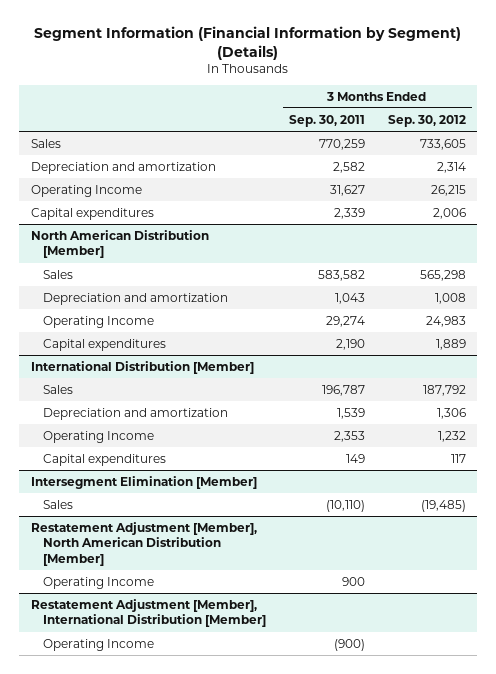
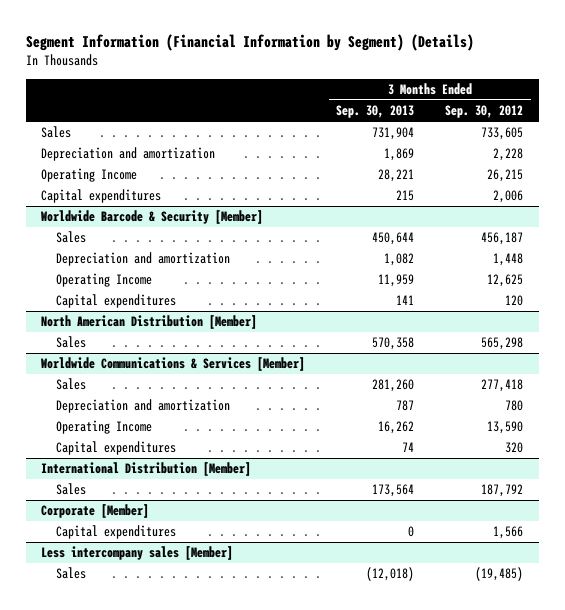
- | 3 Months Ended Sep. 30, 2011 | 3 Months Ended Sep. 30, 2012
+ | 3 Months Ended Sep. 30, 2013 | 3 Months Ended Sep. 30, 2012
- Depreciation and amortization | 2,582 | 2,314
+ Depreciation and amortization | 1,869 | 2,228
+ Worldwide Barcode & Security [Member]
+ Sales | 450,644 | 456,187
+ Depreciation and amortization | 1,082 | 1,448
+ Operating Income | 11,959 | 12,625
+ Capital expenditures | 141 | 120
@ North American Distribution [Member]
- Depreciation and amortization | 1,043 | 1,008
- Operating Income | 29,274 | 24,983
- Capital expenditures | 2,190 | 1,889
+ Worldwide Communications & Services [Member]
+ Sales | 281,260 | 277,418
+ Depreciation and amortization | 787 | 780
+ Operating Income | 16,262 | 13,590
+ Capital expenditures | 74 | 320
@ International Distribution [Member]
- Depreciation and amortization | 1,539 | 1,306
- Operating Income | 2,353 | 1,232
- Capital expenditures | 149 | 117
- Intersegment Elimination [Member]
+ Corporate [Member]
+ Capital expenditures | 0 | 1,566
+ Less intercompany sales [Member]
- Restatement Adjustment [Member], North American Distribution [Member]
- Operating Income | 900 |
- Restatement Adjustment [Member], International Distribution [Member]
- Operating Income | (900) |

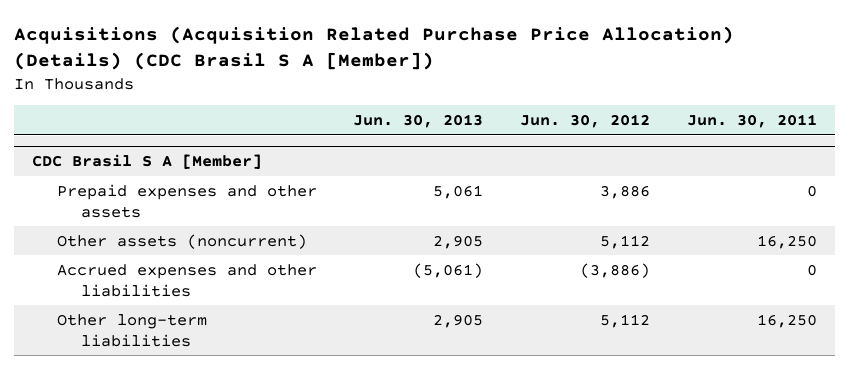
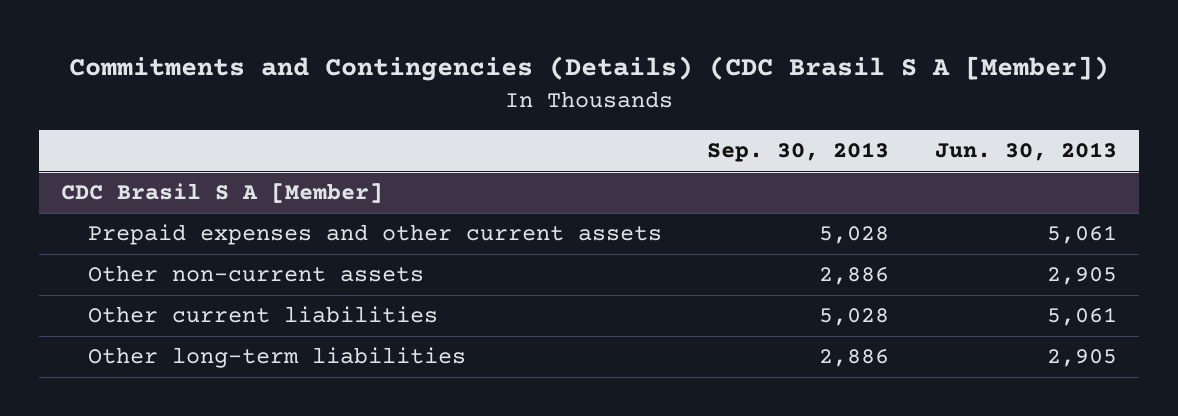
- Acquisitions (Acquisition Related Purchase Price Allocation) (Details) (CDC Brasil S A [Member])
+ Commitments and Contingencies (Details) (CDC Brasil S A [Member])
- | Jun. 30, 2013 | Jun. 30, 2012 | Jun. 30, 2011
+ | Sep. 30, 2013 | Jun. 30, 2013
@ CDC Brasil S A [Member]
- Prepaid expenses and other assets | 5,061 | 3,886 | 0
- Other assets (noncurrent) | 2,905 | 5,112 | 16,250
- Accrued expenses and other liabilities | (5,061) | (3,886) | 0
+ Prepaid expenses and other current assets | 5,028 | 5,061
+ Other non-current assets | 2,886 | 2,905
+ Other current liabilities | 5,028 | 5,061

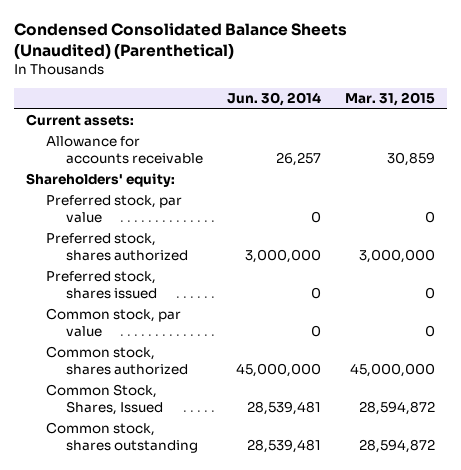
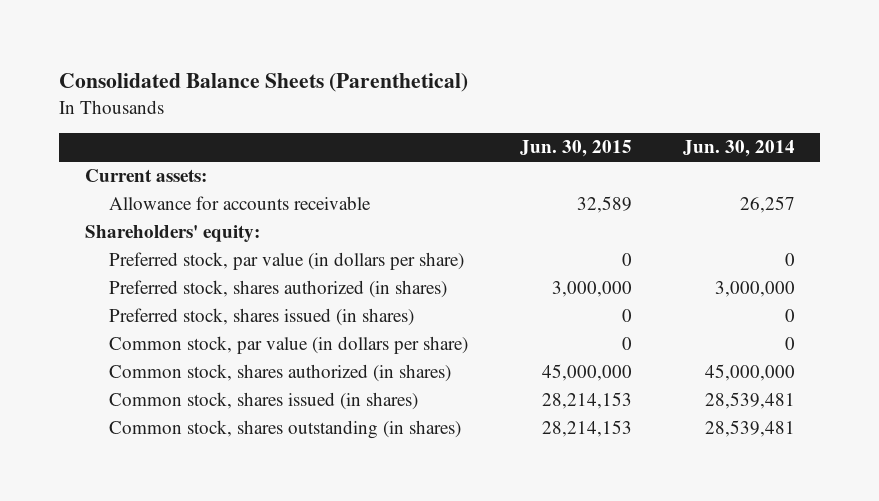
- Condensed Consolidated Balance Sheets (Unaudited) (Parenthetical)
+ Consolidated Balance Sheets (Parenthetical)
- | Jun. 30, 2014 | Mar. 31, 2015
+ | Jun. 30, 2015 | Jun. 30, 2014
- Preferred stock, par value | 0 | 0
- Preferred stock, shares authorized | 3,000,000 | 3,000,000
- Preferred stock, shares issued | 0 | 0
- Common stock, par value | 0 | 0
- Common stock, shares authorized | 45,000,000 | 45,000,000
- Common Stock, Shares, Issued | 28,539,481 | 28,594,872
- Common stock, shares outstanding | 28,539,481 | 28,594,872
+ Preferred stock, par value (in dollars per share) | 0 | 0
+ Preferred stock, shares authorized (in shares) | 3,000,000 | 3,000,000
+ Preferred stock, shares issued (in shares) | 0 | 0
+ Common stock, par value (in dollars per share) | 0 | 0
+ Common stock, shares authorized (in shares) | 45,000,000 | 45,000,000
+ Common stock, shares issued (in shares) | 28,214,153 | 28,539,481
+ Common stock, shares outstanding (in shares) | 28,214,153 | 28,539,481

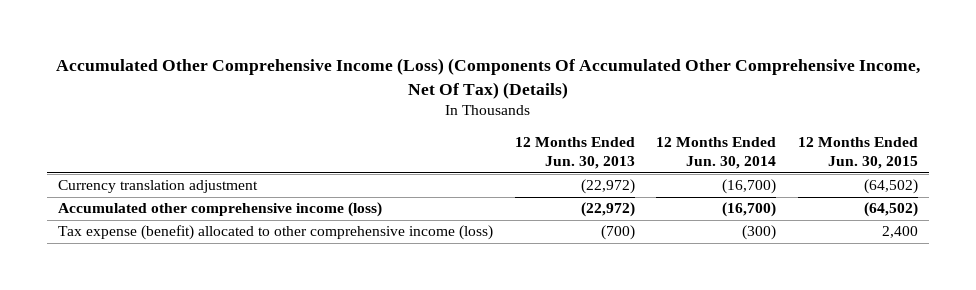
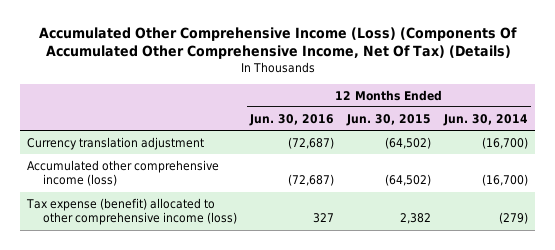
- | 12 Months Ended Jun. 30, 2013 | 12 Months Ended Jun. 30, 2014 | 12 Months Ended Jun. 30, 2015
+ | 12 Months Ended Jun. 30, 2016 | 12 Months Ended Jun. 30, 2015 | 12 Months Ended Jun. 30, 2014
- Tax expense (benefit) allocated to other comprehensive income (loss) | (700) | (300) | 2,400
+ Tax expense (benefit) allocated to other comprehensive income (loss) | 327 | 2,382 | (279)

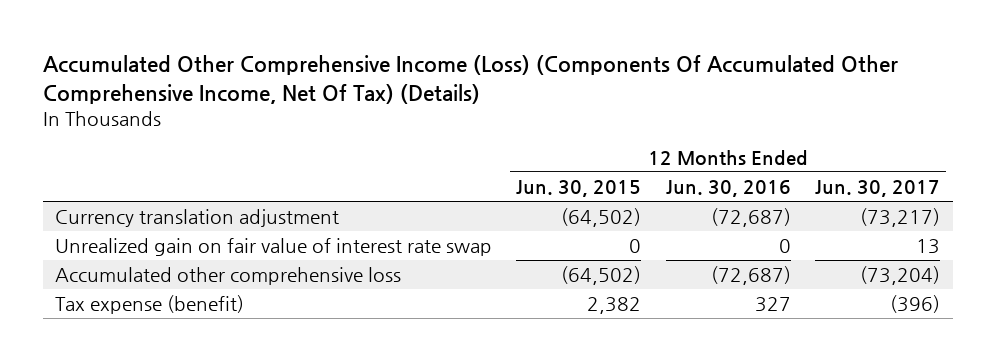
- | 12 Months Ended Jun. 30, 2016 | 12 Months Ended Jun. 30, 2015 | 12 Months Ended Jun. 30, 2014
+ | 12 Months Ended Jun. 30, 2015 | 12 Months Ended Jun. 30, 2016 | 12 Months Ended Jun. 30, 2017
- Accumulated other comprehensive income (loss) | (72,687) | (64,502) | (16,700)
- Tax expense (benefit) allocated to other comprehensive income (loss) | 327 | 2,382 | (279)
+ Unrealized gain on fair value of interest rate swap | 0 | 0 | 13
+ Accumulated other comprehensive loss | (64,502) | (72,687) | (73,204)
+ Tax expense (benefit) | 2,382 | 327 | (396)

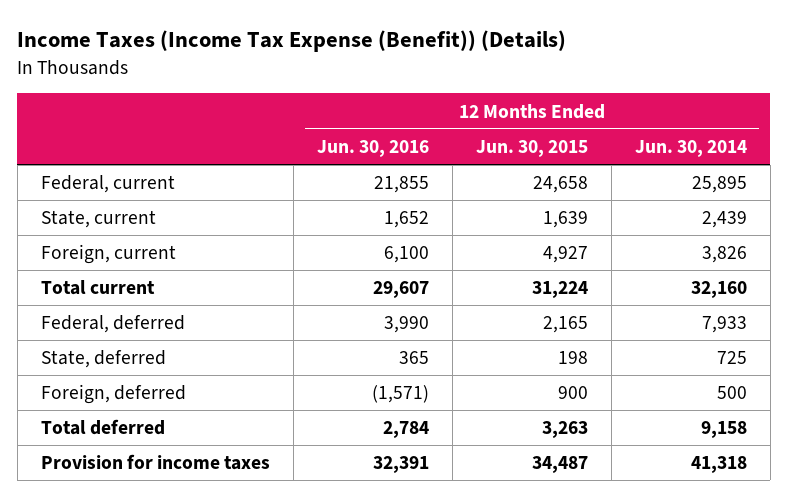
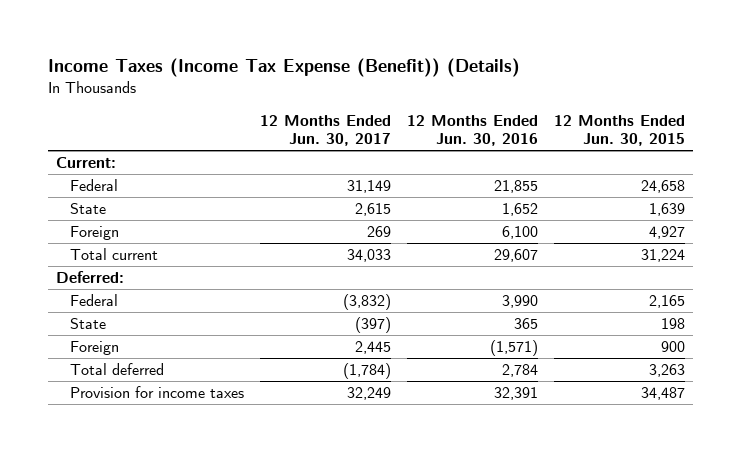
- | 12 Months Ended Jun. 30, 2016 | 12 Months Ended Jun. 30, 2015 | 12 Months Ended Jun. 30, 2014
+ | 12 Months Ended Jun. 30, 2017 | 12 Months Ended Jun. 30, 2016 | 12 Months Ended Jun. 30, 2015
- Federal, current | 21,855 | 24,658 | 25,895
- State, current | 1,652 | 1,639 | 2,439
- Foreign, current | 6,100 | 4,927 | 3,826
+ Current:
+ Federal | 31,149 | 21,855 | 24,658
+ State | 2,615 | 1,652 | 1,639
+ Foreign | 269 | 6,100 | 4,927
- Federal, deferred | 3,990 | 2,165 | 7,933
- State, deferred | 365 | 198 | 725
- Foreign, deferred | (1,571) | 900 | 500
+ Deferred:
+ Federal | (3,832) | 3,990 | 2,165
+ State | (397) | 365 | 198
+ Foreign | 2,445 | (1,571) | 900

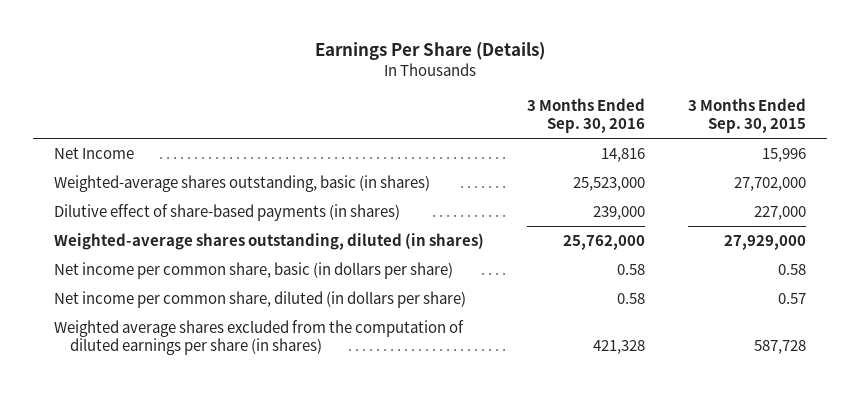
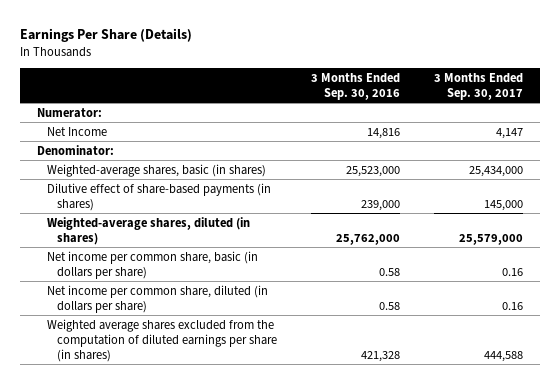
- | 3 Months Ended Sep. 30, 2016 | 3 Months Ended Sep. 30, 2015
+ | 3 Months Ended Sep. 30, 2016 | 3 Months Ended Sep. 30, 2017
+ Numerator:
- Weighted-average shares outstanding, basic (in shares) | 25,523,000 | 27,702,000
+ Denominator:
+ Weighted-average shares, basic (in shares) | 25,523,000 | 25,434,000
- Weighted-average shares outstanding, diluted (in shares) | 25,762,000 | 27,929,000
+ Weighted-average shares, diluted (in shares) | 25,762,000 | 25,579,000

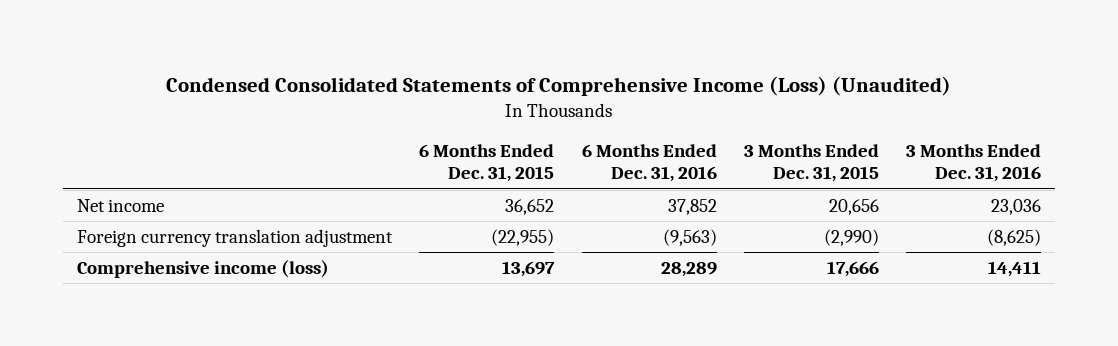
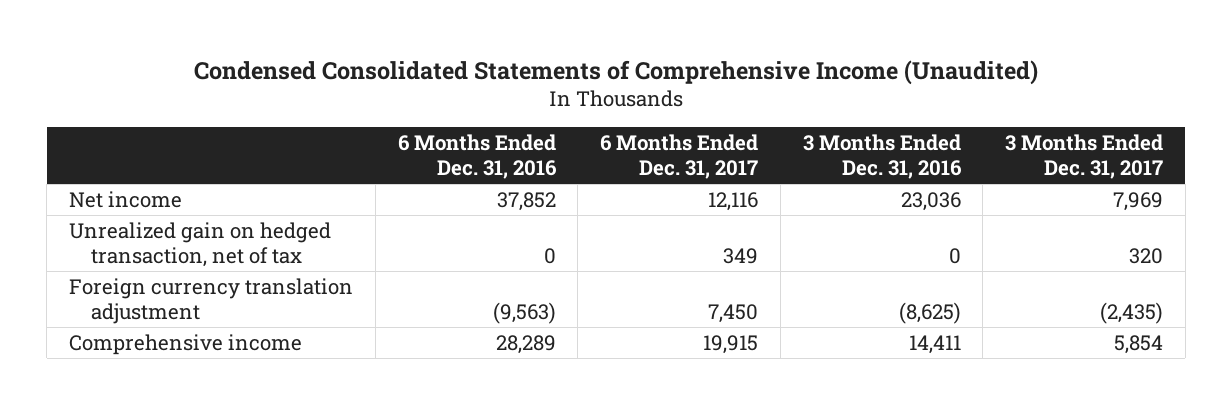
- Condensed Consolidated Statements of Comprehensive Income (Loss) (Unaudited)
+ Condensed Consolidated Statements of Comprehensive Income (Unaudited)
- | 6 Months Ended Dec. 31, 2015 | 6 Months Ended Dec. 31, 2016 | 3 Months Ended Dec. 31, 2015 | 3 Months Ended Dec. 31, 2016
+ | 6 Months Ended Dec. 31, 2016 | 6 Months Ended Dec. 31, 2017 | 3 Months Ended Dec. 31, 2016 | 3 Months Ended Dec. 31, 2017
+ Unrealized gain on hedged transaction, net of tax | 0 | 349 | 0 | 320
- Comprehensive income (loss) | 13,697 | 28,289 | 17,666 | 14,411
+ Comprehensive income | 28,289 | 19,915 | 14,411 | 5,854

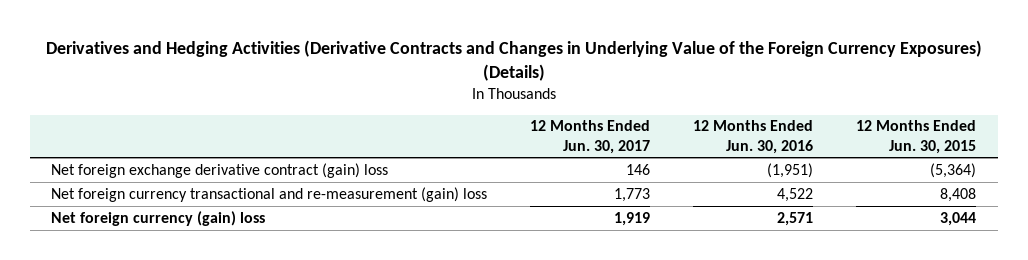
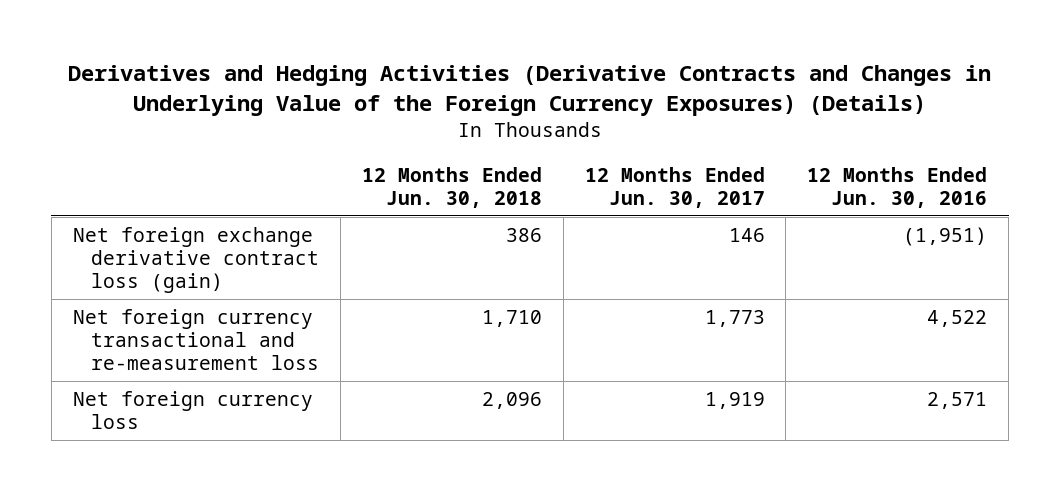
- | 12 Months Ended Jun. 30, 2017 | 12 Months Ended Jun. 30, 2016 | 12 Months Ended Jun. 30, 2015
+ | 12 Months Ended Jun. 30, 2018 | 12 Months Ended Jun. 30, 2017 | 12 Months Ended Jun. 30, 2016
- Net foreign exchange derivative contract (gain) loss | 146 | (1,951) | (5,364)
- Net foreign currency transactional and re-measurement (gain) loss | 1,773 | 4,522 | 8,408
- Net foreign currency (gain) loss | 1,919 | 2,571 | 3,044
+ Net foreign exchange derivative contract loss (gain) | 386 | 146 | (1,951)
+ Net foreign currency transactional and re-measurement loss | 1,710 | 1,773 | 4,522
+ Net foreign currency loss | 2,096 | 1,919 | 2,571

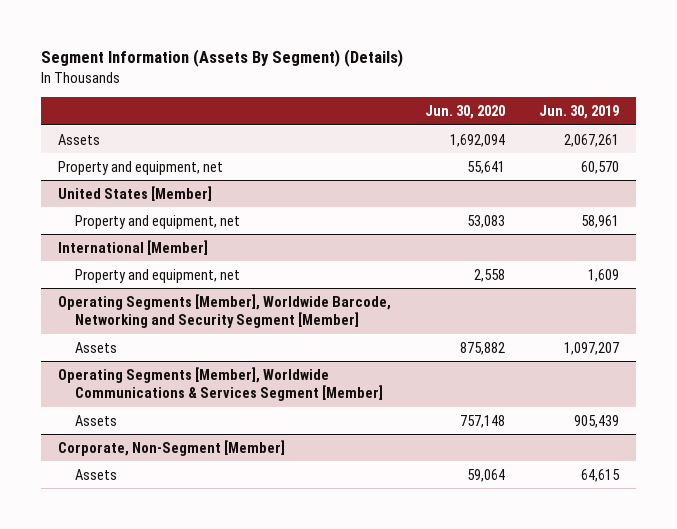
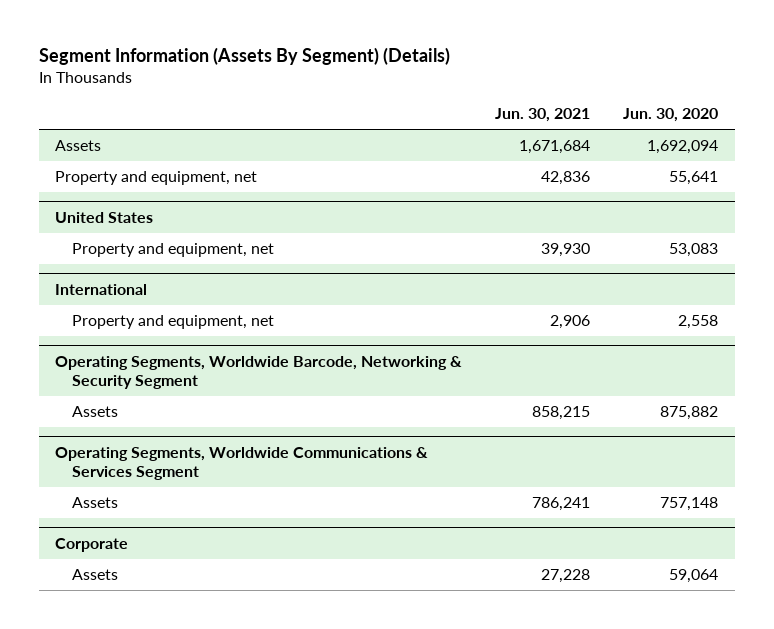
- | Jun. 30, 2020 | Jun. 30, 2019
+ | Jun. 30, 2021 | Jun. 30, 2020
- United States [Member]
+ United States
- International [Member]
+ International
- Operating Segments [Member], Worldwide Barcode, Networking and Security Segment [Member]
+ Operating Segments, Worldwide Barcode, Networking & Security Segment
- Operating Segments [Member], Worldwide Communications & Services Segment [Member]
+ Operating Segments, Worldwide Communications & Services Segment
- Corporate, Non-Segment [Member]
+ Corporate

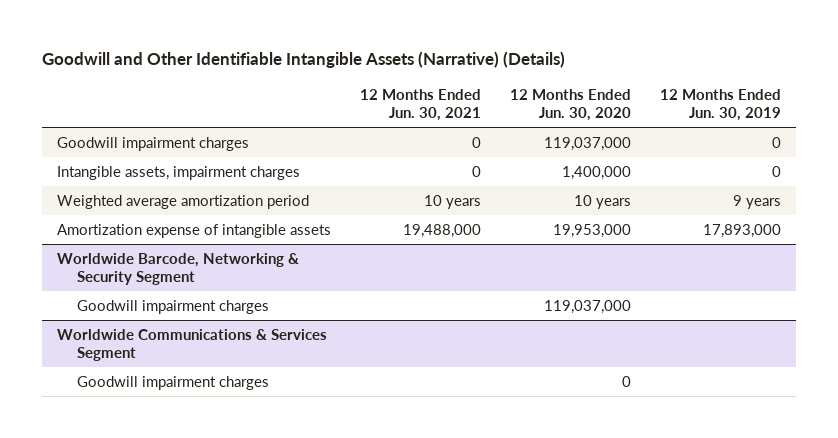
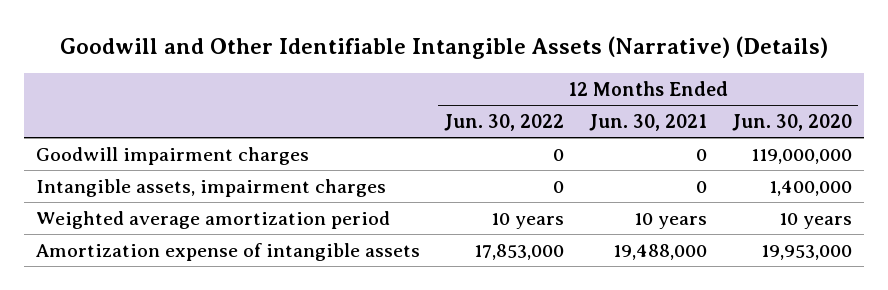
- | 12 Months Ended Jun. 30, 2021 | 12 Months Ended Jun. 30, 2020 | 12 Months Ended Jun. 30, 2019
+ | 12 Months Ended Jun. 30, 2022 | 12 Months Ended Jun. 30, 2021 | 12 Months Ended Jun. 30, 2020
- Goodwill impairment charges | 0 | 119,037,000 | 0
+ Goodwill impairment charges | 0 | 0 | 119,000,000
- Worldwide Barcode, Networking & Security Segment
- Goodwill impairment charges | | 119,037,000 |
- Worldwide Communications & Services Segment
- Goodwill impairment charges | | 0 |

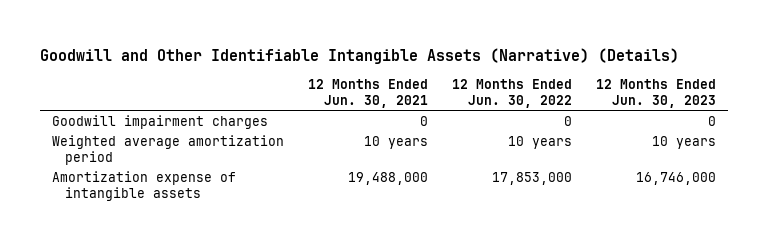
- | 12 Months Ended Jun. 30, 2022 | 12 Months Ended Jun. 30, 2021 | 12 Months Ended Jun. 30, 2020
+ | 12 Months Ended Jun. 30, 2021 | 12 Months Ended Jun. 30, 2022 | 12 Months Ended Jun. 30, 2023
- Intangible assets, impairment charges | 0 | 0 | 1,400,000

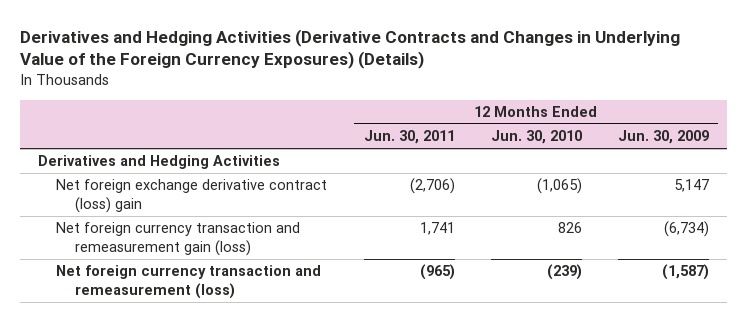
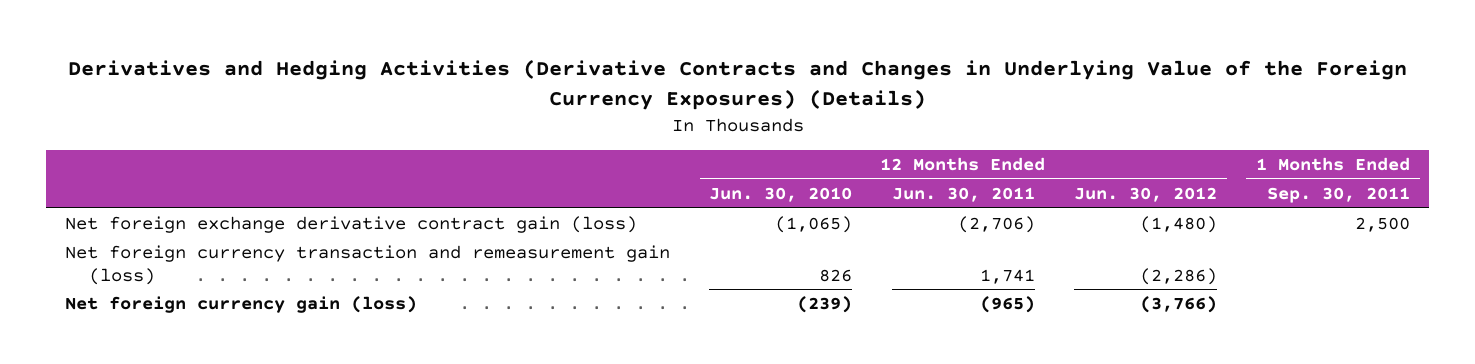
- | 12 Months Ended Jun. 30, 2011 | 12 Months Ended Jun. 30, 2010 | 12 Months Ended Jun. 30, 2009
+ | 12 Months Ended Jun. 30, 2010 | 12 Months Ended Jun. 30, 2011 | 12 Months Ended Jun. 30, 2012 | 1 Months Ended Sep. 30, 2011
- Derivatives and Hedging Activities
- Net foreign exchange derivative contract (loss) gain | (2,706) | (1,065) | 5,147
+ Net foreign exchange derivative contract gain (loss) | (1,065) | (2,706) | (1,480) | 2,500
- Net foreign currency transaction and remeasurement (loss) | (965) | (239) | (1,587)
+ Net foreign currency gain (loss) | (239) | (965) | (3,766) |

